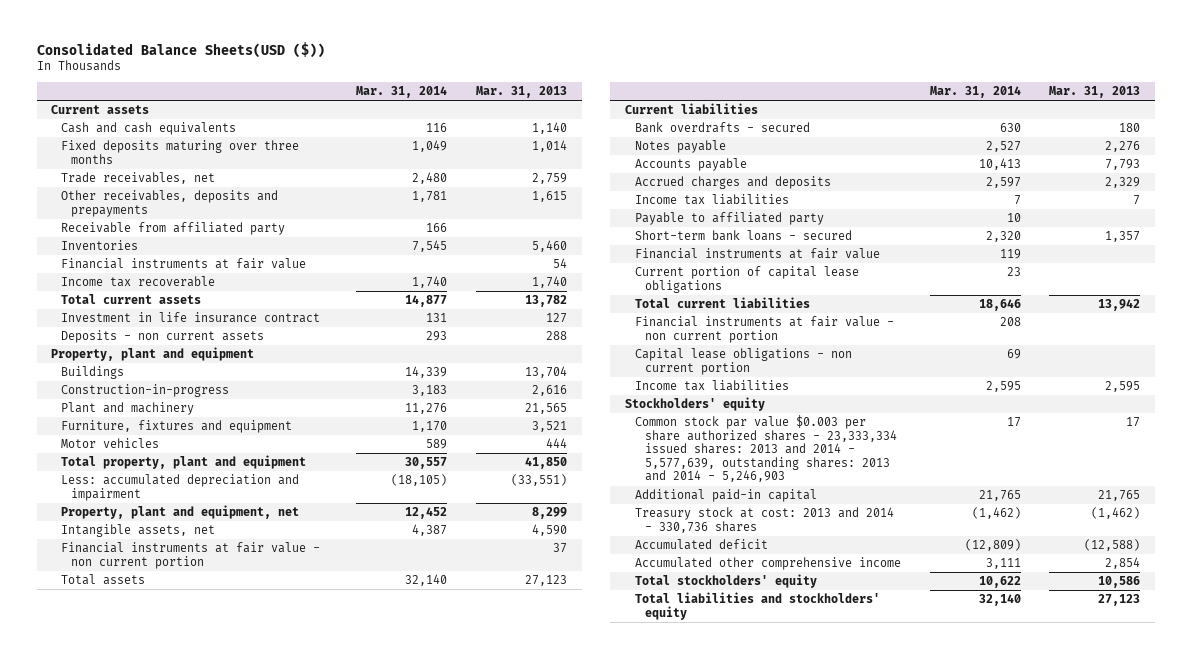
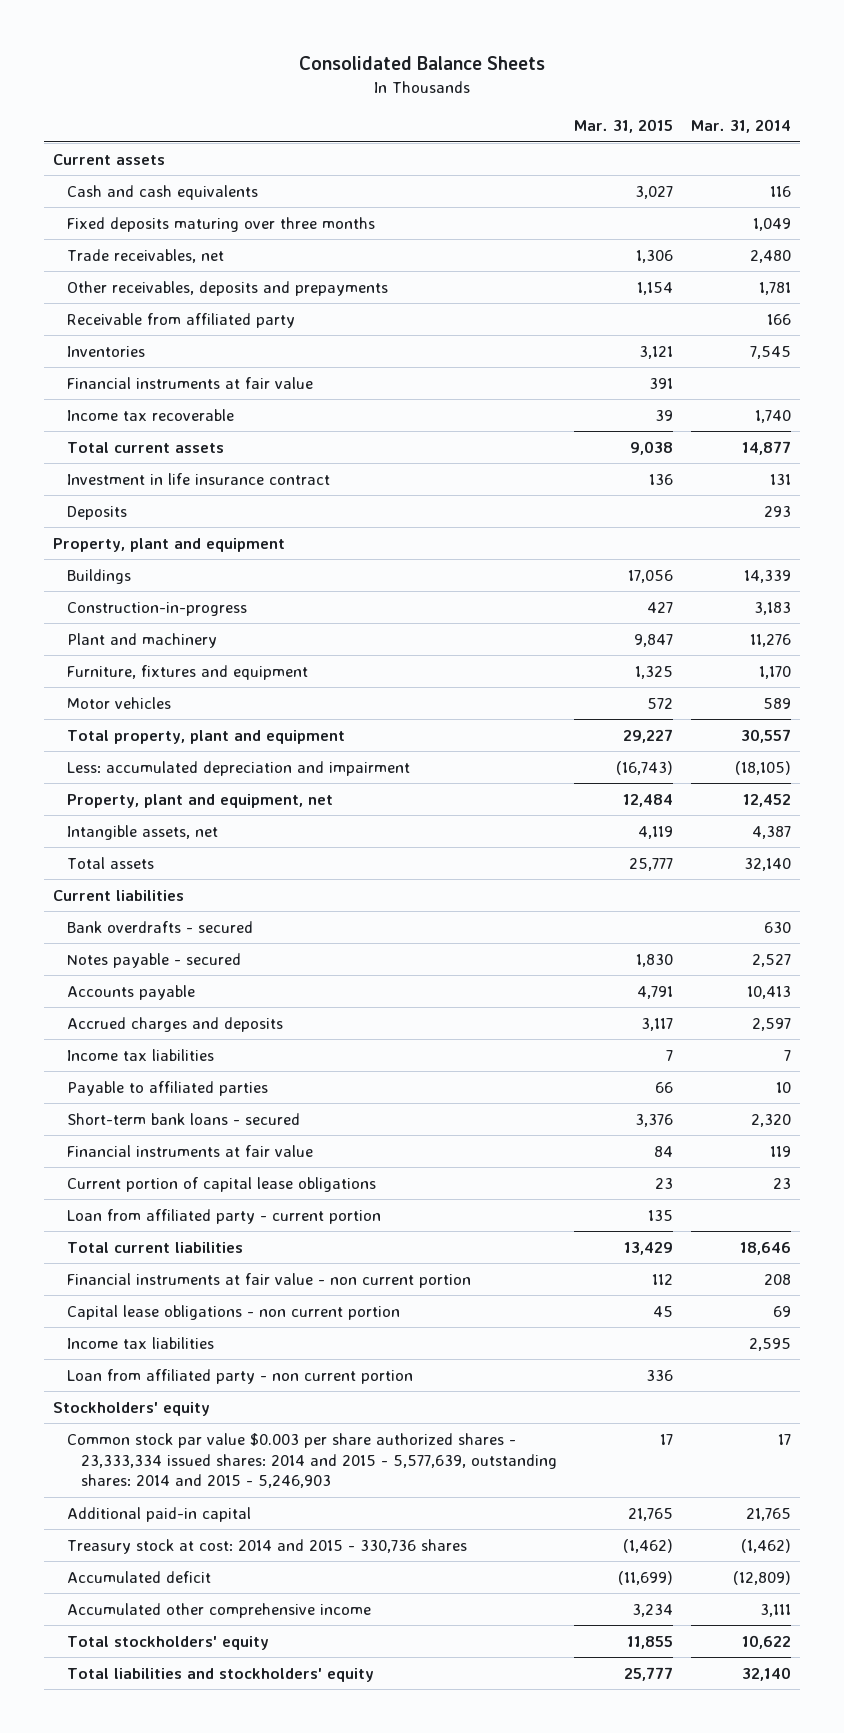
- Consolidated Balance Sheets(USD ($))
+ Consolidated Balance Sheets
- | Mar. 31, 2014 | Mar. 31, 2013
+ | Mar. 31, 2015 | Mar. 31, 2014
- Deposits - non current assets | 293 | 288
+ Deposits | | 293
- Financial instruments at fair value - non current portion | | 37
- Notes payable | 2,527 | 2,276
+ Notes payable - secured | 1,830 | 2,527
- Payable to affiliated party | 10 |
+ Payable to affiliated parties | 66 | 10
+ Loan from affiliated party - current portion | 135 |
+ Loan from affiliated party - non current portion | 336 |
- Common stock par value $0.003 per share authorized shares - 23,333,334 issued shares: 2013 and 2014 - 5,577,639, outstanding shares: 2013 and 2014 - 5,246,903 | 17 | 17
+ Common stock par value $0.003 per share authorized shares - 23,333,334 issued shares: 2014 and 2015 - 5,577,639, outstanding shares: 2014 and 2015 - 5,246,903 | 17 | 17
- Treasury stock at cost: 2013 and 2014 - 330,736 shares | (1,462) | (1,462)
+ Treasury stock at cost: 2014 and 2015 - 330,736 shares | (1,462) | (1,462)

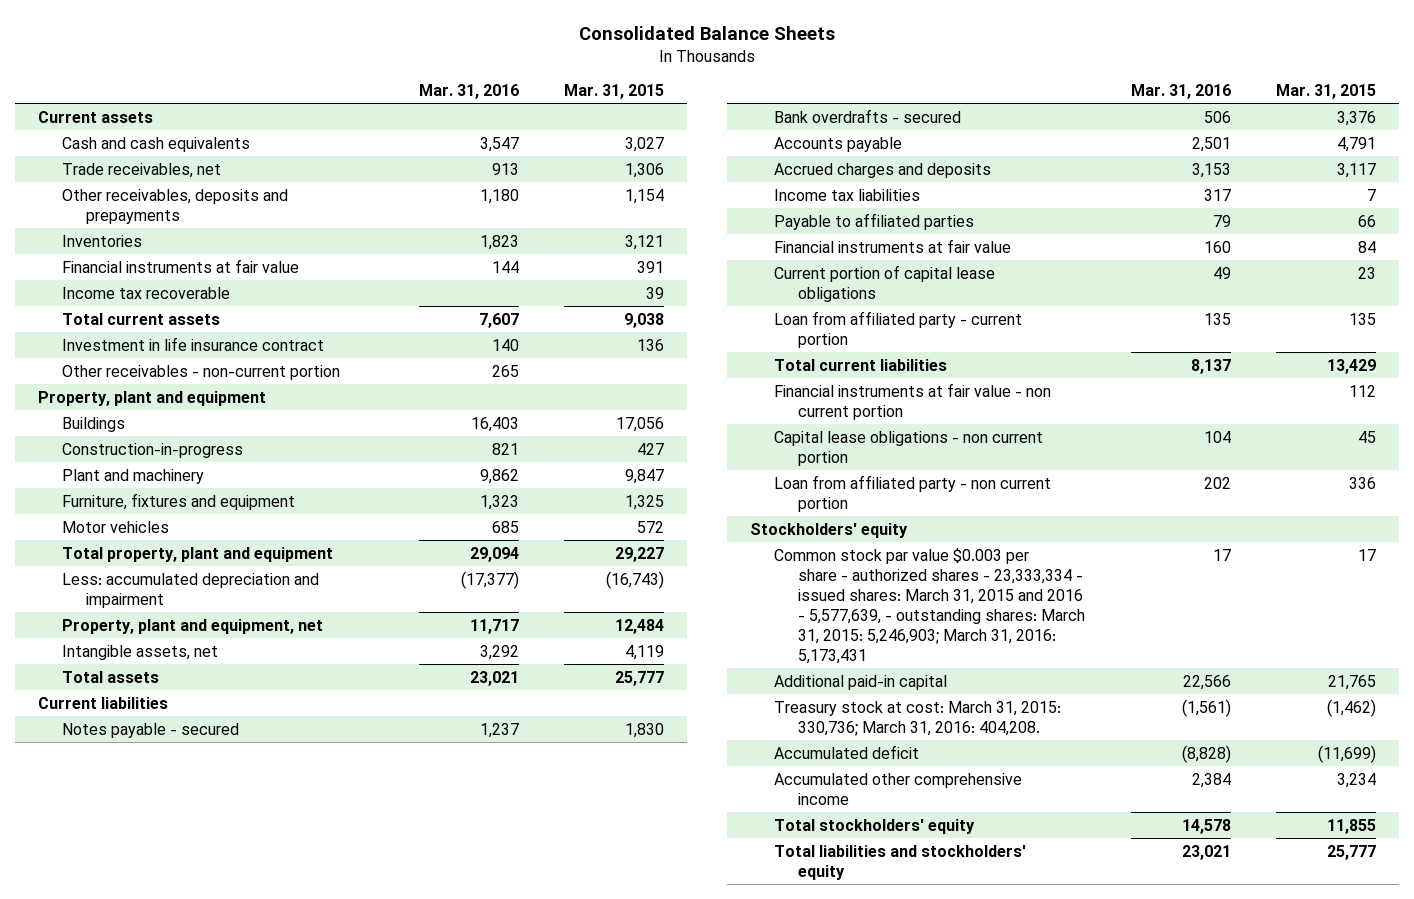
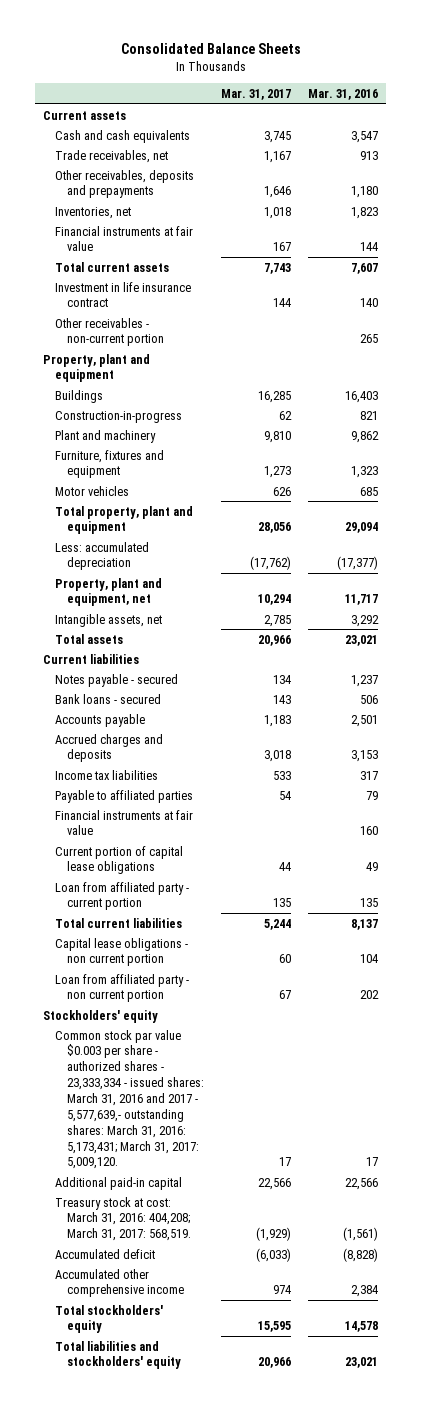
- | Mar. 31, 2016 | Mar. 31, 2015
+ | Mar. 31, 2017 | Mar. 31, 2016
- Inventories | 1,823 | 3,121
+ Inventories, net | 1,018 | 1,823
- Income tax recoverable | | 39
- Less: accumulated depreciation and impairment | (17,377) | (16,743)
+ Less: accumulated depreciation | (17,762) | (17,377)
- Bank overdrafts - secured | 506 | 3,376
+ Bank loans - secured | 143 | 506
- Financial instruments at fair value - non current portion | | 112
- Common stock par value $0.003 per share - authorized shares - 23,333,334 - issued shares: March 31, 2015 and 2016 - 5,577,639, - outstanding shares: March 31, 2015: 5,246,903; March 31, 2016: 5,173,431 | 17 | 17
+ Common stock par value $0.003 per share - authorized shares - 23,333,334 - issued shares: March 31, 2016 and 2017 - 5,577,639,- outstanding shares: March 31, 2016: 5,173,431; March 31, 2017: 5,009,120. | 17 | 17
- Treasury stock at cost: March 31, 2015: 330,736; March 31, 2016: 404,208. | (1,561) | (1,462)
+ Treasury stock at cost: March 31, 2016: 404,208; March 31, 2017: 568,519. | (1,929) | (1,561)

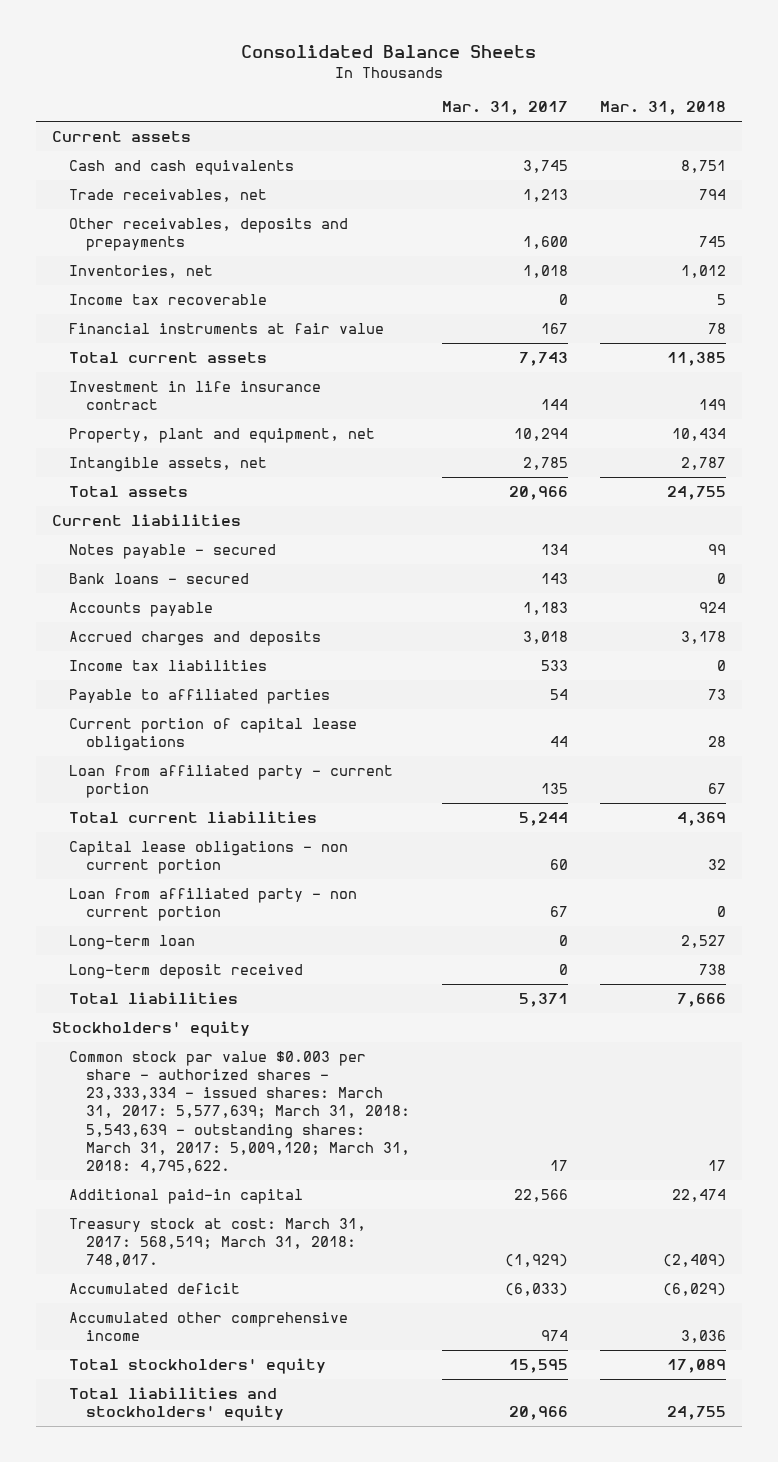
- | Mar. 31, 2017 | Mar. 31, 2016
+ | Mar. 31, 2017 | Mar. 31, 2018
- Trade receivables, net | 1,167 | 913
- Other receivables, deposits and prepayments | 1,646 | 1,180
+ Trade receivables, net | 1,213 | 794
+ Other receivables, deposits and prepayments | 1,600 | 745
+ Income tax recoverable | 0 | 5
- Other receivables - non-current portion | | 265
- Property, plant and equipment
- Buildings | 16,285 | 16,403
- Construction-in-progress | 62 | 821
- Plant and machinery | 9,810 | 9,862
- Furniture, fixtures and equipment | 1,273 | 1,323
- Motor vehicles | 626 | 685
- Total property, plant and equipment | 28,056 | 29,094
- Less: accumulated depreciation | (17,762) | (17,377)
- Financial instruments at fair value | | 160
+ Long-term loan | 0 | 2,527
+ Long-term deposit received | 0 | 738
+ Total liabilities | 5,371 | 7,666
- Common stock par value $0.003 per share - authorized shares - 23,333,334 - issued shares: March 31, 2016 and 2017 - 5,577,639,- outstanding shares: March 31, 2016: 5,173,431; March 31, 2017: 5,009,120. | 17 | 17
+ Common stock par value $0.003 per share - authorized shares - 23,333,334 - issued shares: March 31, 2017: 5,577,639; March 31, 2018: 5,543,639 - outstanding shares: March 31, 2017: 5,009,120; March 31, 2018: 4,795,622. | 17 | 17
- Treasury stock at cost: March 31, 2016: 404,208; March 31, 2017: 568,519. | (1,929) | (1,561)
+ Treasury stock at cost: March 31, 2017: 568,519; March 31, 2018: 748,017. | (1,929) | (2,409)

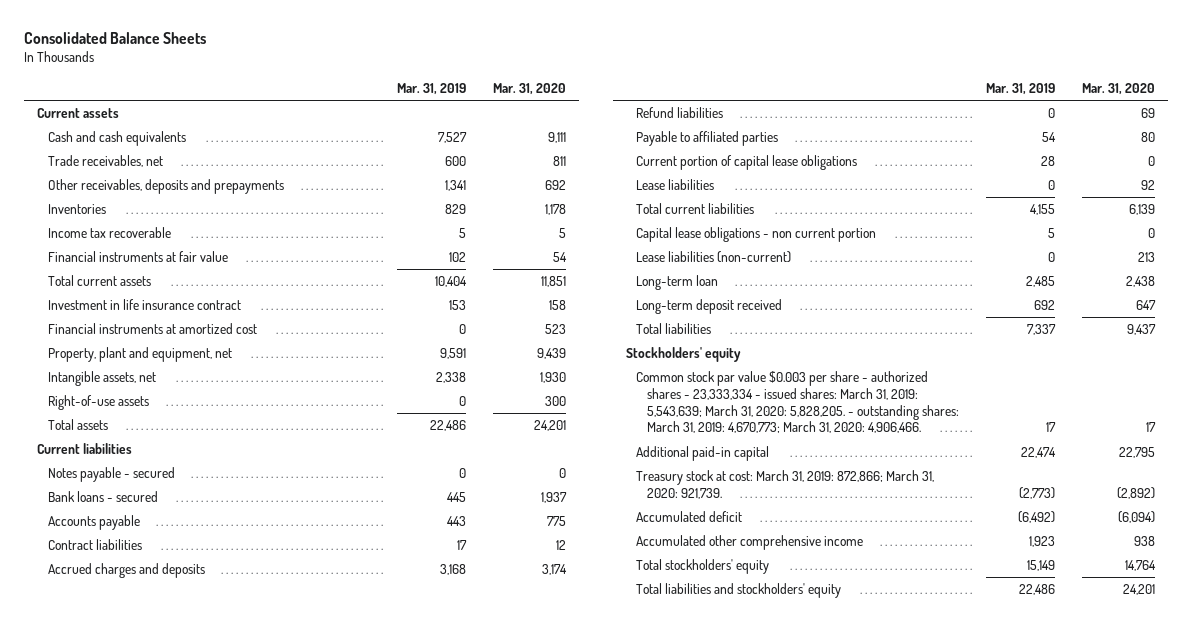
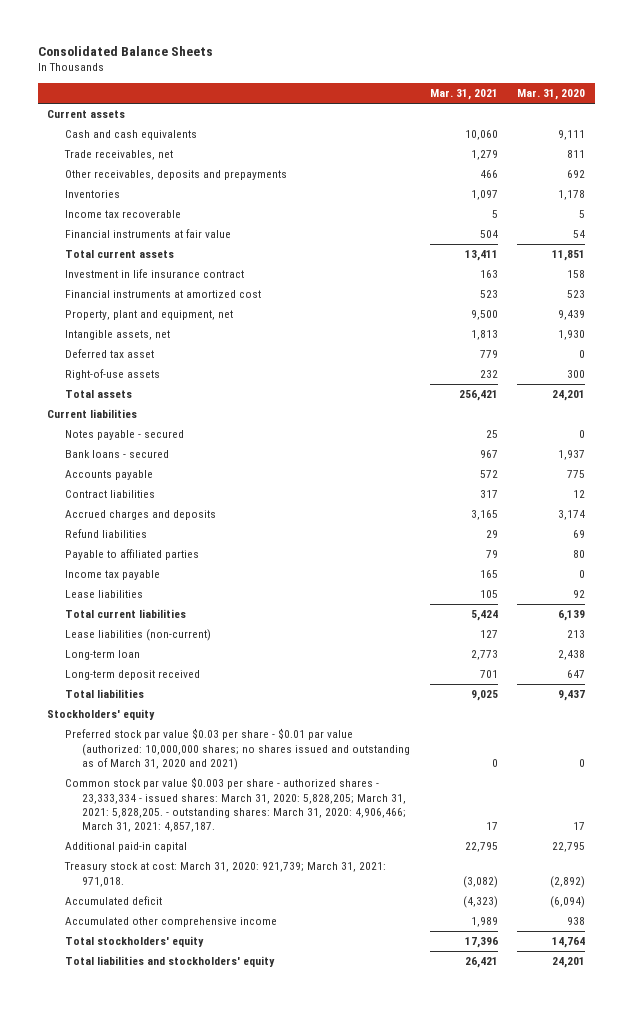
- | Mar. 31, 2019 | Mar. 31, 2020
+ | Mar. 31, 2021 | Mar. 31, 2020
+ Deferred tax asset | 779 | 0
- Current portion of capital lease obligations | 28 | 0
+ Income tax payable | 165 | 0
- Capital lease obligations - non current portion | 5 | 0
- Common stock par value $0.003 per share - authorized shares - 23,333,334 - issued shares: March 31, 2019: 5,543,639; March 31, 2020: 5,828,205. - outstanding shares: March 31, 2019: 4,670,773; March 31, 2020: 4,906,466. | 17 | 17
+ Preferred stock par value $0.03 per share - $0.01 par value (authorized: 10,000,000 shares; no shares issued and outstanding as of March 31, 2020 and 2021) | 0 | 0
+ Common stock par value $0.003 per share - authorized shares - 23,333,334 - issued shares: March 31, 2020: 5,828,205; March 31, 2021: 5,828,205. - outstanding shares: March 31, 2020: 4,906,466; March 31, 2021: 4,857,187. | 17 | 17
- Treasury stock at cost: March 31, 2019: 872,866; March 31, 2020: 921,739. | (2,773) | (2,892)
+ Treasury stock at cost: March 31, 2020: 921,739; March 31, 2021: 971,018. | (3,082) | (2,892)

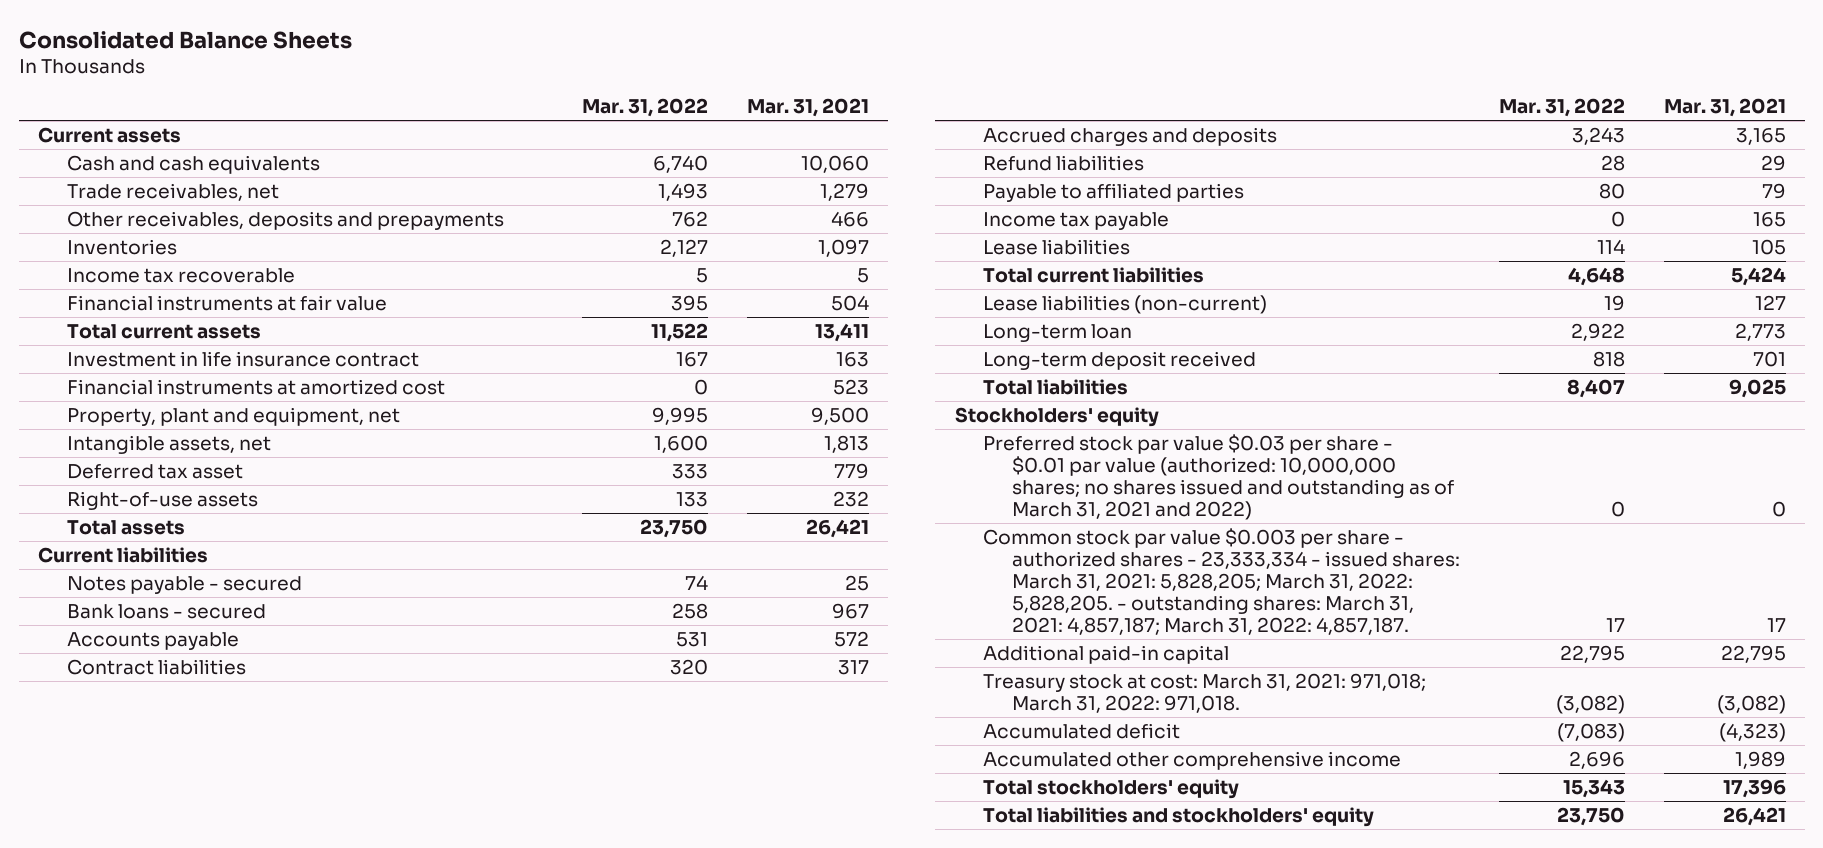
- | Mar. 31, 2021 | Mar. 31, 2020
+ | Mar. 31, 2022 | Mar. 31, 2021
- Total assets | 256,421 | 24,201
+ Total assets | 23,750 | 26,421
- Preferred stock par value $0.03 per share - $0.01 par value (authorized: 10,000,000 shares; no shares issued and outstanding as of March 31, 2020 and 2021) | 0 | 0
- Common stock par value $0.003 per share - authorized shares - 23,333,334 - issued shares: March 31, 2020: 5,828,205; March 31, 2021: 5,828,205. - outstanding shares: March 31, 2020: 4,906,466; March 31, 2021: 4,857,187. | 17 | 17
+ Preferred stock par value $0.03 per share - $0.01 par value (authorized: 10,000,000 shares; no shares issued and outstanding as of March 31, 2021 and 2022) | 0 | 0
+ Common stock par value $0.003 per share - authorized shares - 23,333,334 - issued shares: March 31, 2021: 5,828,205; March 31, 2022: 5,828,205. - outstanding shares: March 31, 2021: 4,857,187; March 31, 2022: 4,857,187. | 17 | 17
- Treasury stock at cost: March 31, 2020: 921,739; March 31, 2021: 971,018. | (3,082) | (2,892)
+ Treasury stock at cost: March 31, 2021: 971,018; March 31, 2022: 971,018. | (3,082) | (3,082)

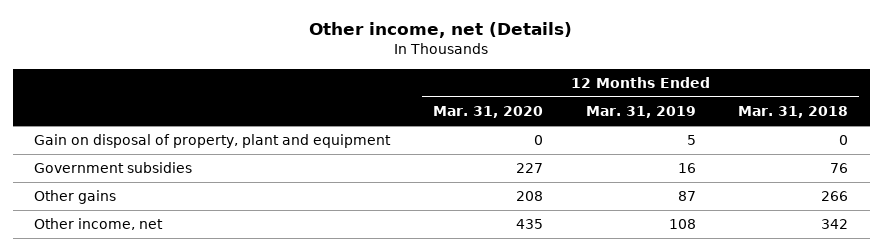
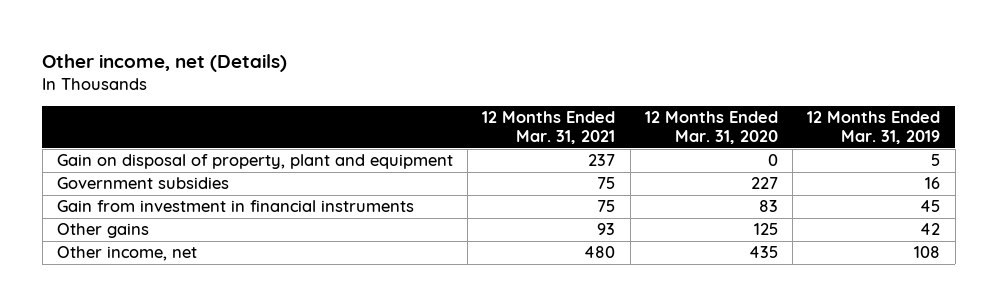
- | 12 Months Ended Mar. 31, 2020 | 12 Months Ended Mar. 31, 2019 | 12 Months Ended Mar. 31, 2018
+ | 12 Months Ended Mar. 31, 2021 | 12 Months Ended Mar. 31, 2020 | 12 Months Ended Mar. 31, 2019
- Other gains | 208 | 87 | 266
+ Gain from investment in financial instruments | 75 | 83 | 45
+ Other gains | 93 | 125 | 42

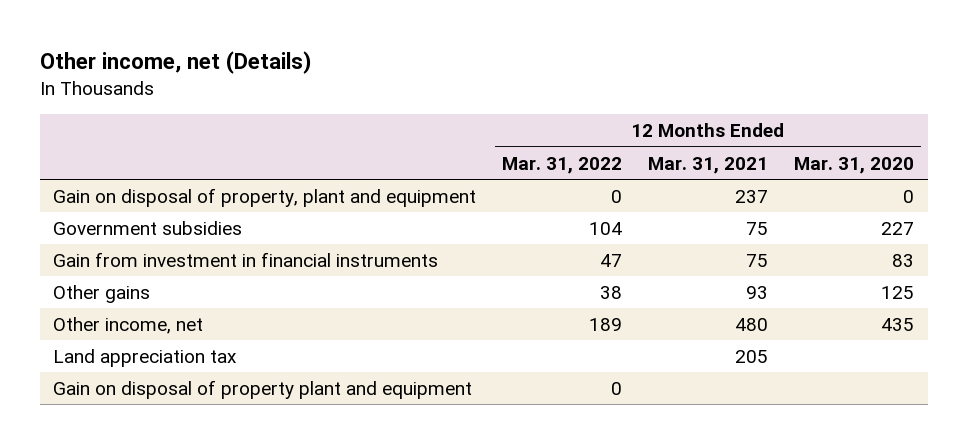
- | 12 Months Ended Mar. 31, 2021 | 12 Months Ended Mar. 31, 2020 | 12 Months Ended Mar. 31, 2019
+ | 12 Months Ended Mar. 31, 2022 | 12 Months Ended Mar. 31, 2021 | 12 Months Ended Mar. 31, 2020
+ Land appreciation tax | | 205 |
+ Gain on disposal of property plant and equipment | 0 | |

